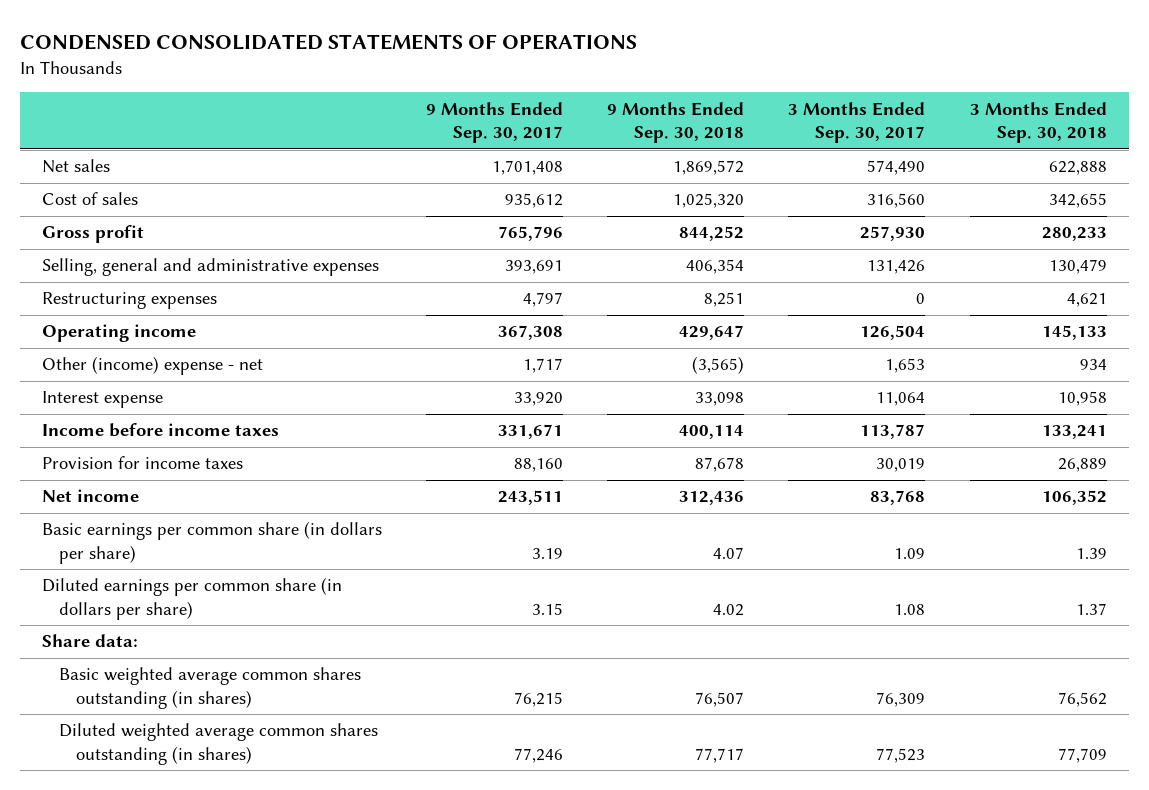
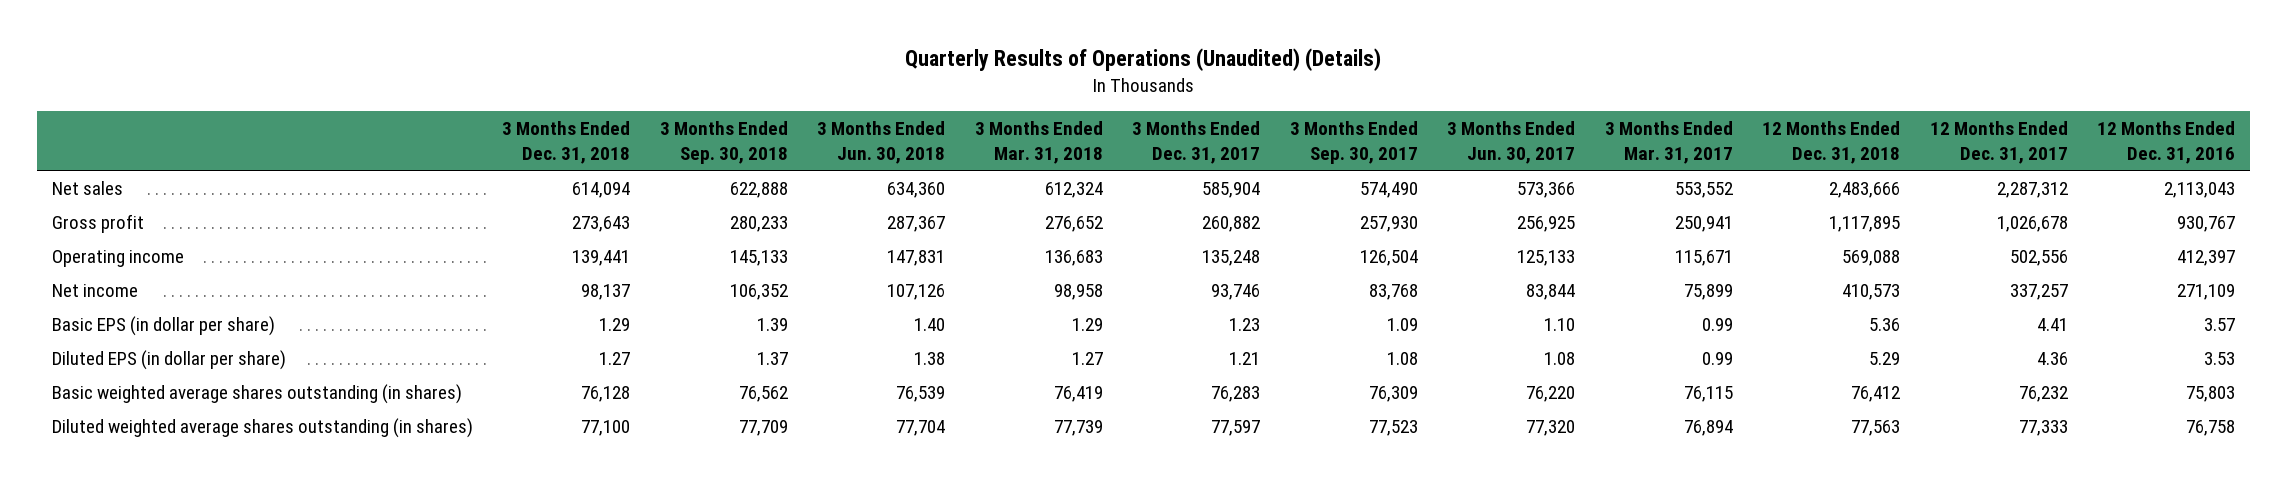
- CONDENSED CONSOLIDATED STATEMENTS OF OPERATIONS
+ Quarterly Results of Operations (Unaudited) (Details)
- | 9 Months Ended Sep. 30, 2017 | 9 Months Ended Sep. 30, 2018 | 3 Months Ended Sep. 30, 2017 | 3 Months Ended Sep. 30, 2018
+ | 3 Months Ended Dec. 31, 2018 | 3 Months Ended Sep. 30, 2018 | 3 Months Ended Jun. 30, 2018 | 3 Months Ended Mar. 31, 2018 | 3 Months Ended Dec. 31, 2017 | 3 Months Ended Sep. 30, 2017 | 3 Months Ended Jun. 30, 2017 | 3 Months Ended Mar. 31, 2017 | 12 Months Ended Dec. 31, 2018 | 12 Months Ended Dec. 31, 2017 | 12 Months Ended Dec. 31, 2016
- Cost of sales | 935,612 | 1,025,320 | 316,560 | 342,655
- Selling, general and administrative expenses | 393,691 | 406,354 | 131,426 | 130,479
- Restructuring expenses | 4,797 | 8,251 | 0 | 4,621
- Other (income) expense - net | 1,717 | (3,565) | 1,653 | 934
- Interest expense | 33,920 | 33,098 | 11,064 | 10,958
- Income before income taxes | 331,671 | 400,114 | 113,787 | 133,241
- Provision for income taxes | 88,160 | 87,678 | 30,019 | 26,889
- Basic earnings per common share (in dollars per share) | 3.19 | 4.07 | 1.09 | 1.39
- Diluted earnings per common share (in dollars per share) | 3.15 | 4.02 | 1.08 | 1.37
- Share data:
- Basic weighted average common shares outstanding (in shares) | 76,215 | 76,507 | 76,309 | 76,562
- Diluted weighted average common shares outstanding (in shares) | 77,246 | 77,717 | 77,523 | 77,709
+ Basic EPS (in dollar per share) | 1.29 | 1.39 | 1.40 | 1.29 | 1.23 | 1.09 | 1.10 | 0.99 | 5.36 | 4.41 | 3.57
+ Diluted EPS (in dollar per share) | 1.27 | 1.37 | 1.38 | 1.27 | 1.21 | 1.08 | 1.08 | 0.99 | 5.29 | 4.36 | 3.53
+ Basic weighted average shares outstanding (in shares) | 76,128 | 76,562 | 76,539 | 76,419 | 76,283 | 76,309 | 76,220 | 76,115 | 76,412 | 76,232 | 75,803
+ Diluted weighted average shares outstanding (in shares) | 77,100 | 77,709 | 77,704 | 77,739 | 77,597 | 77,523 | 77,320 | 76,894 | 77,563 | 77,333 | 76,758

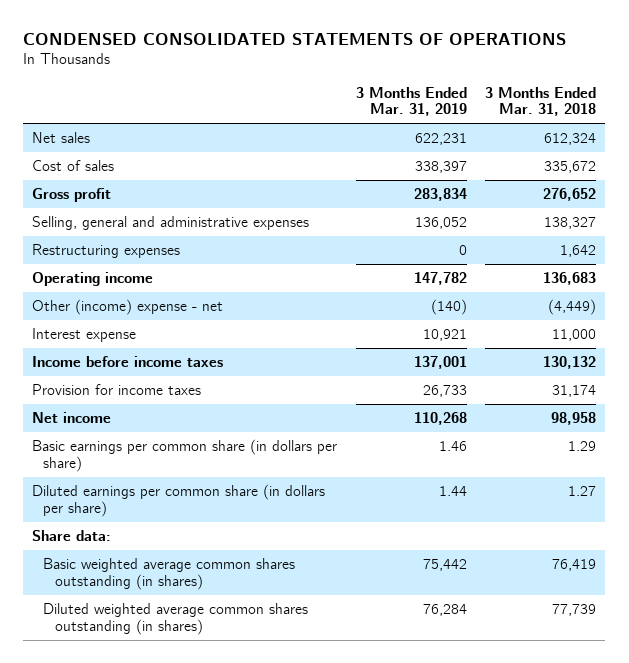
- Quarterly Results of Operations (Unaudited) (Details)
+ CONDENSED CONSOLIDATED STATEMENTS OF OPERATIONS
- | 3 Months Ended Dec. 31, 2018 | 3 Months Ended Sep. 30, 2018 | 3 Months Ended Jun. 30, 2018 | 3 Months Ended Mar. 31, 2018 | 3 Months Ended Dec. 31, 2017 | 3 Months Ended Sep. 30, 2017 | 3 Months Ended Jun. 30, 2017 | 3 Months Ended Mar. 31, 2017 | 12 Months Ended Dec. 31, 2018 | 12 Months Ended Dec. 31, 2017 | 12 Months Ended Dec. 31, 2016
+ | 3 Months Ended Mar. 31, 2019 | 3 Months Ended Mar. 31, 2018
+ Cost of sales | 338,397 | 335,672
+ Selling, general and administrative expenses | 136,052 | 138,327
+ Restructuring expenses | 0 | 1,642
+ Other (income) expense - net | (140) | (4,449)
+ Interest expense | 10,921 | 11,000
+ Income before income taxes | 137,001 | 130,132
+ Provision for income taxes | 26,733 | 31,174
- Basic EPS (in dollar per share) | 1.29 | 1.39 | 1.40 | 1.29 | 1.23 | 1.09 | 1.10 | 0.99 | 5.36 | 4.41 | 3.57
- Diluted EPS (in dollar per share) | 1.27 | 1.37 | 1.38 | 1.27 | 1.21 | 1.08 | 1.08 | 0.99 | 5.29 | 4.36 | 3.53
- Basic weighted average shares outstanding (in shares) | 76,128 | 76,562 | 76,539 | 76,419 | 76,283 | 76,309 | 76,220 | 76,115 | 76,412 | 76,232 | 75,803
- Diluted weighted average shares outstanding (in shares) | 77,100 | 77,709 | 77,704 | 77,739 | 77,597 | 77,523 | 77,320 | 76,894 | 77,563 | 77,333 | 76,758
+ Basic earnings per common share (in dollars per share) | 1.46 | 1.29
+ Diluted earnings per common share (in dollars per share) | 1.44 | 1.27
+ Share data:
+ Basic weighted average common shares outstanding (in shares) | 75,442 | 76,419
+ Diluted weighted average common shares outstanding (in shares) | 76,284 | 77,739

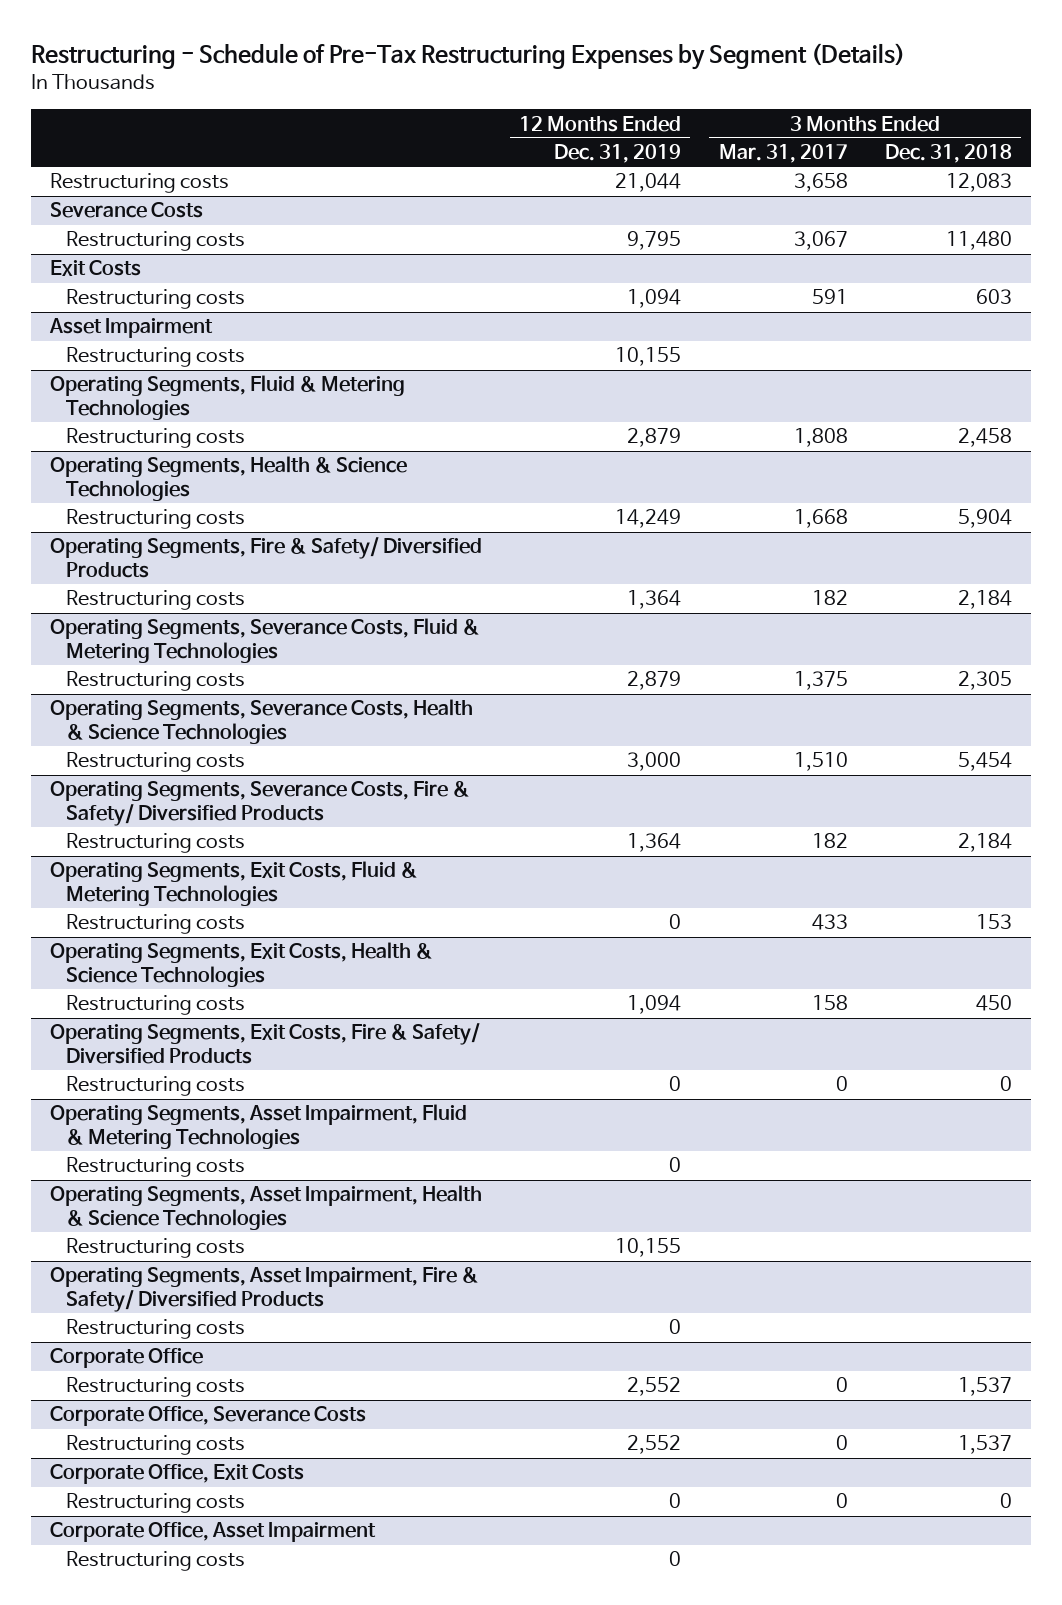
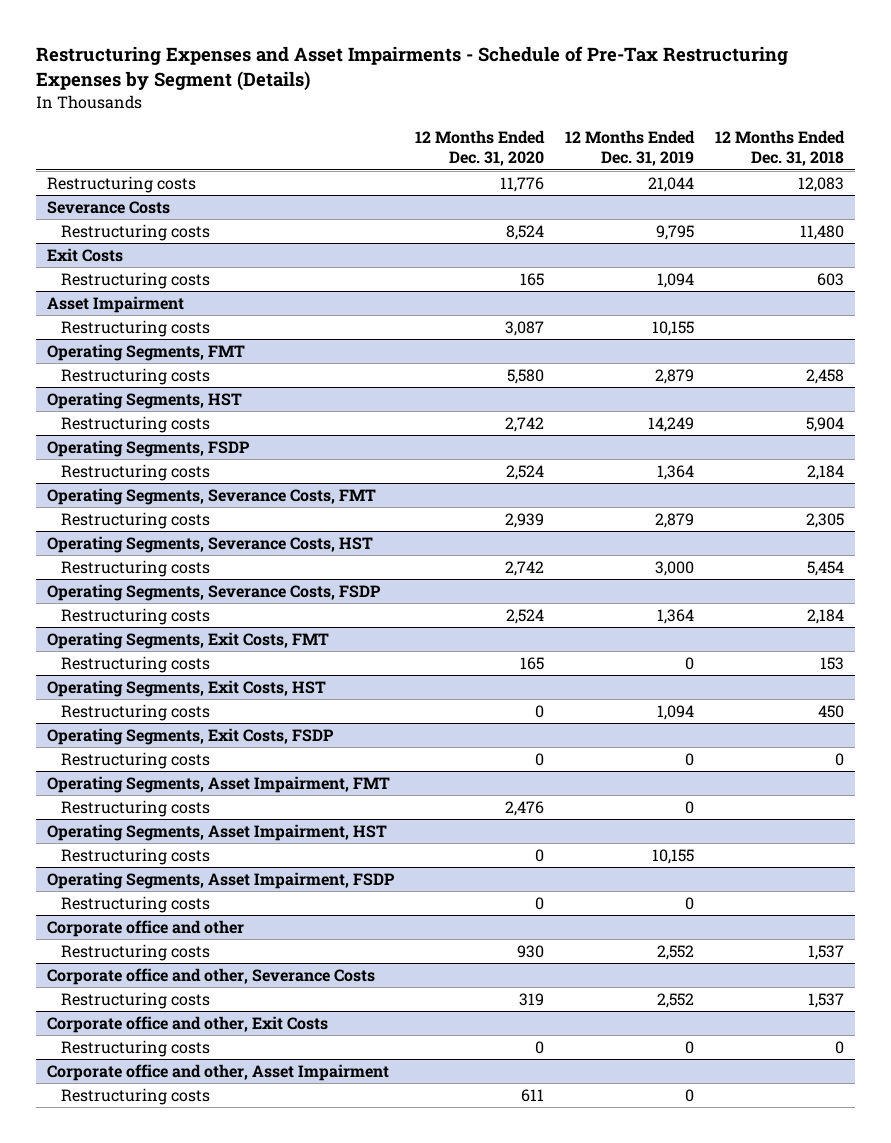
- Restructuring - Schedule of Pre-Tax Restructuring Expenses by Segment (Details)
+ Restructuring Expenses and Asset Impairments - Schedule of Pre-Tax Restructuring Expenses by Segment (Details)
- | 12 Months Ended Dec. 31, 2019 | 3 Months Ended Mar. 31, 2017 | 3 Months Ended Dec. 31, 2018
+ | 12 Months Ended Dec. 31, 2020 | 12 Months Ended Dec. 31, 2019 | 12 Months Ended Dec. 31, 2018
- Operating Segments, Fluid & Metering Technologies
+ Operating Segments, FMT
- Operating Segments, Health & Science Technologies
+ Operating Segments, HST
- Operating Segments, Fire & Safety/ Diversified Products
+ Operating Segments, FSDP
- Operating Segments, Severance Costs, Fluid & Metering Technologies
+ Operating Segments, Severance Costs, FMT
- Operating Segments, Severance Costs, Health & Science Technologies
+ Operating Segments, Severance Costs, HST
- Operating Segments, Severance Costs, Fire & Safety/ Diversified Products
+ Operating Segments, Severance Costs, FSDP
- Operating Segments, Exit Costs, Fluid & Metering Technologies
+ Operating Segments, Exit Costs, FMT
- Operating Segments, Exit Costs, Health & Science Technologies
+ Operating Segments, Exit Costs, HST
- Operating Segments, Exit Costs, Fire & Safety/ Diversified Products
+ Operating Segments, Exit Costs, FSDP
- Operating Segments, Asset Impairment, Fluid & Metering Technologies
+ Operating Segments, Asset Impairment, FMT
- Operating Segments, Asset Impairment, Health & Science Technologies
+ Operating Segments, Asset Impairment, HST
- Operating Segments, Asset Impairment, Fire & Safety/ Diversified Products
+ Operating Segments, Asset Impairment, FSDP
- Corporate Office
+ Corporate office and other
- Corporate Office, Severance Costs
+ Corporate office and other, Severance Costs
- Corporate Office, Exit Costs
+ Corporate office and other, Exit Costs
- Corporate Office, Asset Impairment
+ Corporate office and other, Asset Impairment

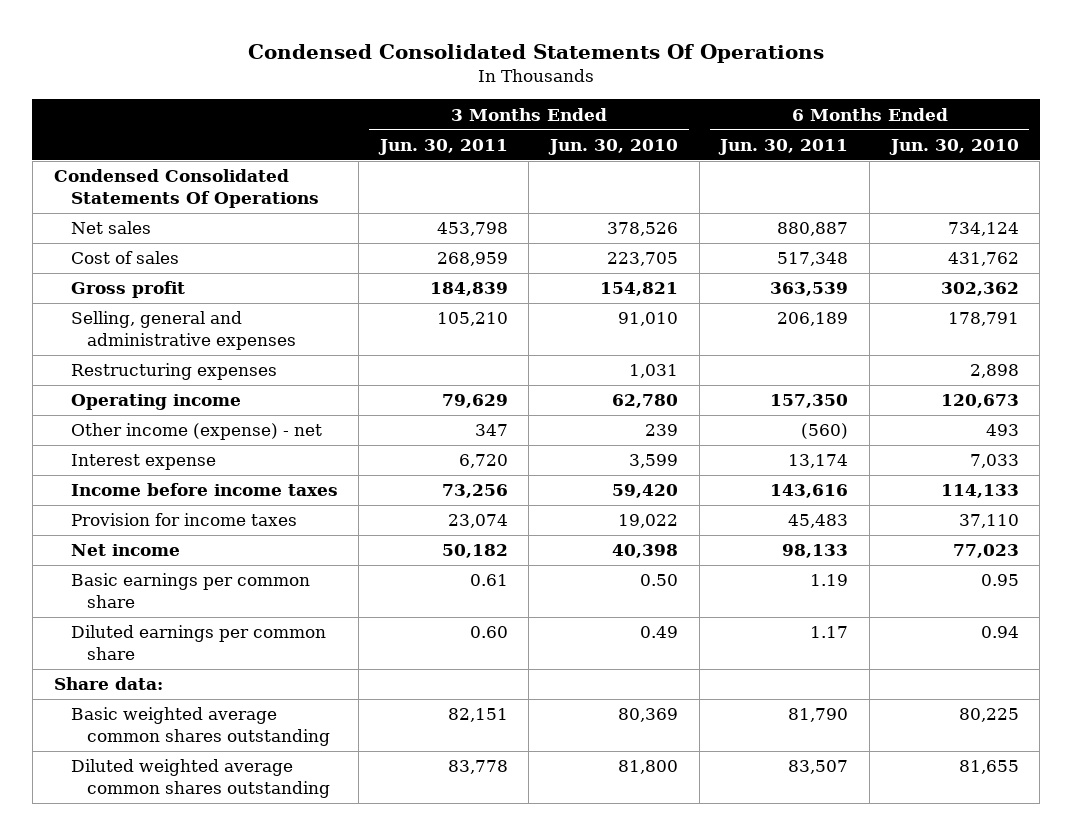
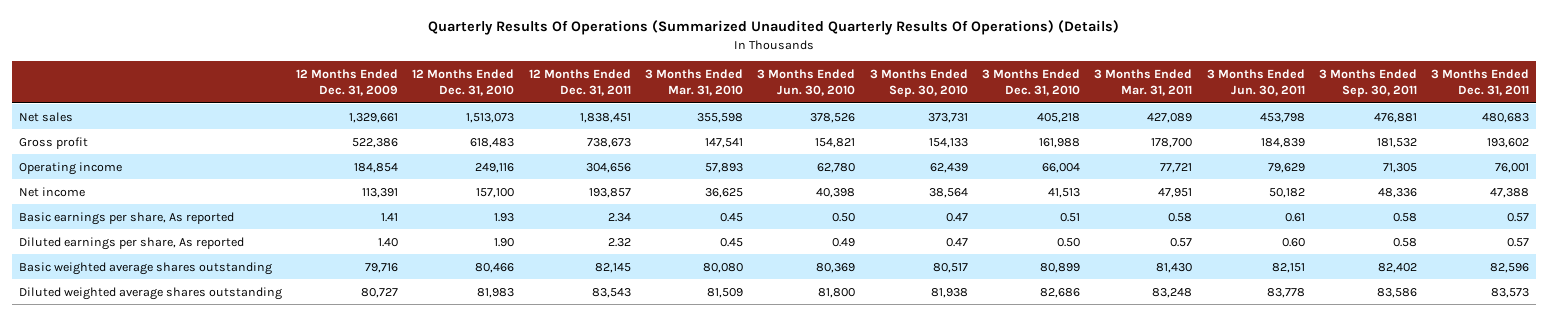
- Condensed Consolidated Statements Of Operations
+ Quarterly Results Of Operations (Summarized Unaudited Quarterly Results Of Operations) (Details)
- | 3 Months Ended Jun. 30, 2011 | 3 Months Ended Jun. 30, 2010 | 6 Months Ended Jun. 30, 2011 | 6 Months Ended Jun. 30, 2010
+ | 12 Months Ended Dec. 31, 2009 | 12 Months Ended Dec. 31, 2010 | 12 Months Ended Dec. 31, 2011 | 3 Months Ended Mar. 31, 2010 | 3 Months Ended Jun. 30, 2010 | 3 Months Ended Sep. 30, 2010 | 3 Months Ended Dec. 31, 2010 | 3 Months Ended Mar. 31, 2011 | 3 Months Ended Jun. 30, 2011 | 3 Months Ended Sep. 30, 2011 | 3 Months Ended Dec. 31, 2011
- Condensed Consolidated Statements Of Operations
- Cost of sales | 268,959 | 223,705 | 517,348 | 431,762
- Selling, general and administrative expenses | 105,210 | 91,010 | 206,189 | 178,791
- Restructuring expenses | | 1,031 | | 2,898
- Other income (expense) - net | 347 | 239 | (560) | 493
- Interest expense | 6,720 | 3,599 | 13,174 | 7,033
- Income before income taxes | 73,256 | 59,420 | 143,616 | 114,133
- Provision for income taxes | 23,074 | 19,022 | 45,483 | 37,110
- Basic earnings per common share | 0.61 | 0.50 | 1.19 | 0.95
- Diluted earnings per common share | 0.60 | 0.49 | 1.17 | 0.94
- Share data:
- Basic weighted average common shares outstanding | 82,151 | 80,369 | 81,790 | 80,225
- Diluted weighted average common shares outstanding | 83,778 | 81,800 | 83,507 | 81,655
+ Basic earnings per share, As reported | 1.41 | 1.93 | 2.34 | 0.45 | 0.50 | 0.47 | 0.51 | 0.58 | 0.61 | 0.58 | 0.57
+ Diluted earnings per share, As reported | 1.40 | 1.90 | 2.32 | 0.45 | 0.49 | 0.47 | 0.50 | 0.57 | 0.60 | 0.58 | 0.57
+ Basic weighted average shares outstanding | 79,716 | 80,466 | 82,145 | 80,080 | 80,369 | 80,517 | 80,899 | 81,430 | 82,151 | 82,402 | 82,596
+ Diluted weighted average shares outstanding | 80,727 | 81,983 | 83,543 | 81,509 | 81,800 | 81,938 | 82,686 | 83,248 | 83,778 | 83,586 | 83,573

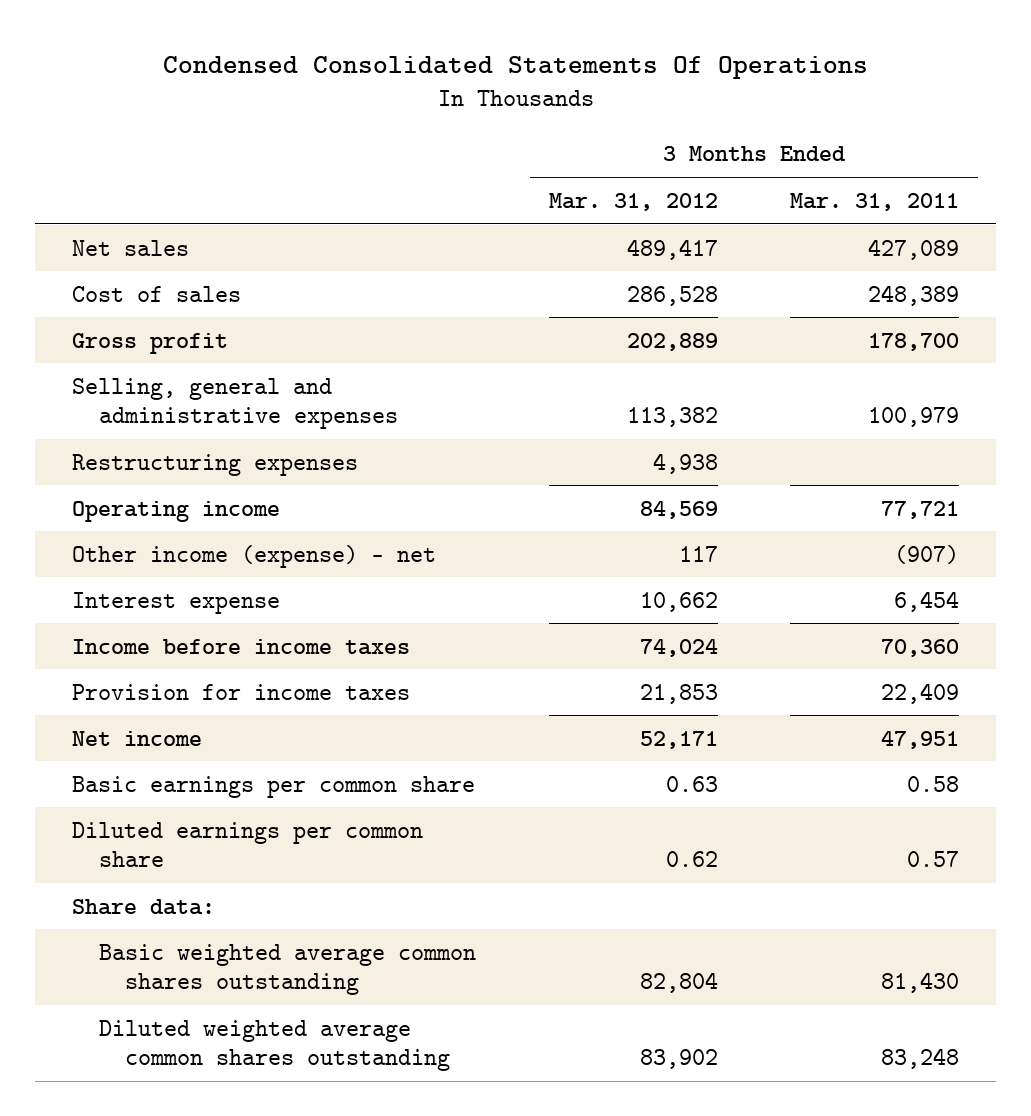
- Quarterly Results Of Operations (Summarized Unaudited Quarterly Results Of Operations) (Details)
+ Condensed Consolidated Statements Of Operations
- | 12 Months Ended Dec. 31, 2009 | 12 Months Ended Dec. 31, 2010 | 12 Months Ended Dec. 31, 2011 | 3 Months Ended Mar. 31, 2010 | 3 Months Ended Jun. 30, 2010 | 3 Months Ended Sep. 30, 2010 | 3 Months Ended Dec. 31, 2010 | 3 Months Ended Mar. 31, 2011 | 3 Months Ended Jun. 30, 2011 | 3 Months Ended Sep. 30, 2011 | 3 Months Ended Dec. 31, 2011
+ | 3 Months Ended Mar. 31, 2012 | 3 Months Ended Mar. 31, 2011
+ Cost of sales | 286,528 | 248,389
+ Selling, general and administrative expenses | 113,382 | 100,979
+ Restructuring expenses | 4,938 |
+ Other income (expense) - net | 117 | (907)
+ Interest expense | 10,662 | 6,454
+ Income before income taxes | 74,024 | 70,360
+ Provision for income taxes | 21,853 | 22,409
- Basic earnings per share, As reported | 1.41 | 1.93 | 2.34 | 0.45 | 0.50 | 0.47 | 0.51 | 0.58 | 0.61 | 0.58 | 0.57
- Diluted earnings per share, As reported | 1.40 | 1.90 | 2.32 | 0.45 | 0.49 | 0.47 | 0.50 | 0.57 | 0.60 | 0.58 | 0.57
- Basic weighted average shares outstanding | 79,716 | 80,466 | 82,145 | 80,080 | 80,369 | 80,517 | 80,899 | 81,430 | 82,151 | 82,402 | 82,596
- Diluted weighted average shares outstanding | 80,727 | 81,983 | 83,543 | 81,509 | 81,800 | 81,938 | 82,686 | 83,248 | 83,778 | 83,586 | 83,573
+ Basic earnings per common share | 0.63 | 0.58
+ Diluted earnings per common share | 0.62 | 0.57
+ Share data:
+ Basic weighted average common shares outstanding | 82,804 | 81,430
+ Diluted weighted average common shares outstanding | 83,902 | 83,248

